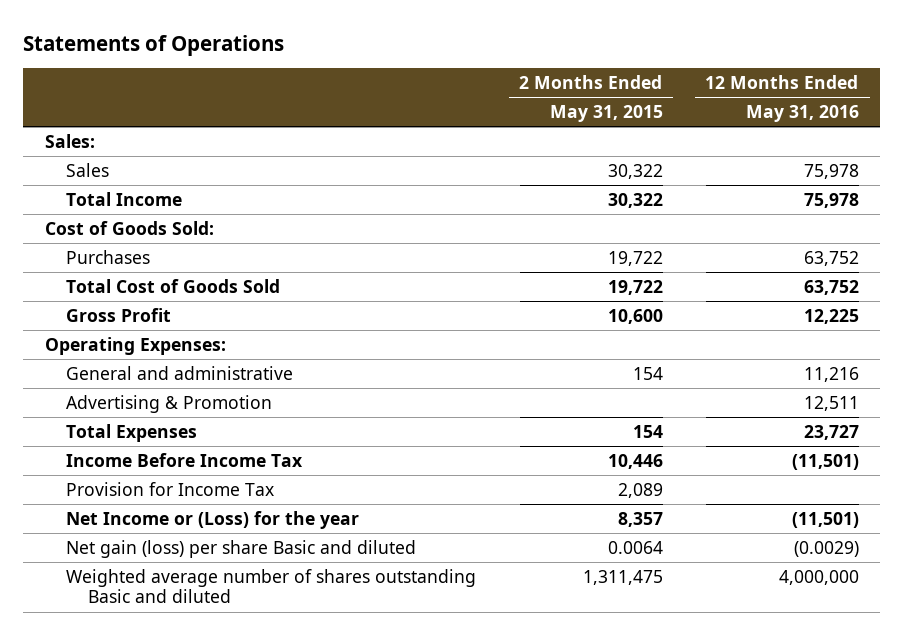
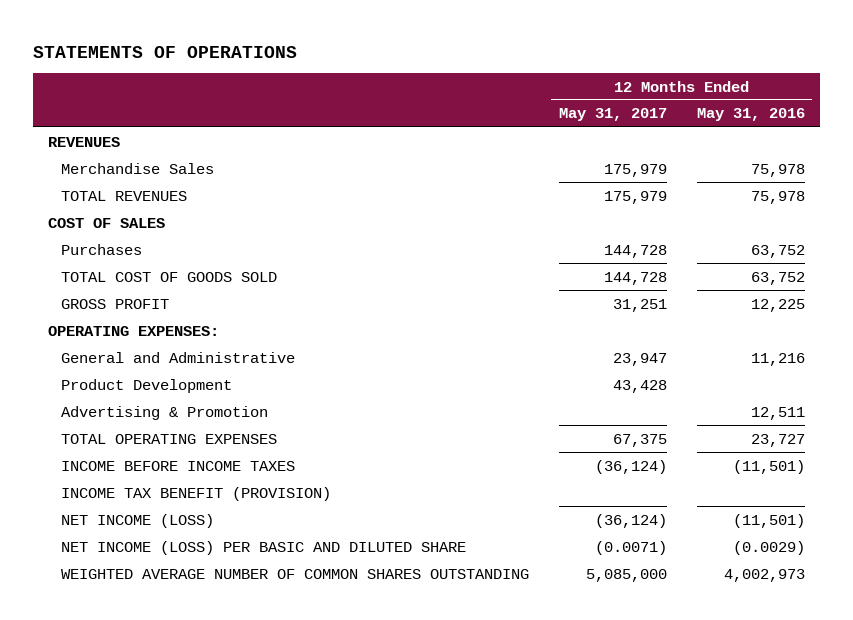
- Statements of Operations
+ STATEMENTS OF OPERATIONS
- | 2 Months Ended May 31, 2015 | 12 Months Ended May 31, 2016
+ | 12 Months Ended May 31, 2017 | 12 Months Ended May 31, 2016
- Sales:
- Sales | 30,322 | 75,978
- Total Income | 30,322 | 75,978
- Cost of Goods Sold:
+ REVENUES
+ Merchandise Sales | 175,979 | 75,978
+ TOTAL REVENUES | 175,979 | 75,978
+ COST OF SALES
- Total Cost of Goods Sold | 19,722 | 63,752
- Gross Profit | 10,600 | 12,225
- Operating Expenses:
- General and administrative | 154 | 11,216
+ TOTAL COST OF GOODS SOLD | 144,728 | 63,752
+ GROSS PROFIT | 31,251 | 12,225
+ OPERATING EXPENSES:
+ General and Administrative | 23,947 | 11,216
+ Product Development | 43,428 |
- Total Expenses | 154 | 23,727
- Income Before Income Tax | 10,446 | (11,501)
- Provision for Income Tax | 2,089 |
- Net Income or (Loss) for the year | 8,357 | (11,501)
- Net gain (loss) per share Basic and diluted | 0.0064 | (0.0029)
- Weighted average number of shares outstanding Basic and diluted | 1,311,475 | 4,000,000
+ TOTAL OPERATING EXPENSES | 67,375 | 23,727
+ INCOME BEFORE INCOME TAXES | (36,124) | (11,501)
+ INCOME TAX BENEFIT (PROVISION)
+ NET INCOME (LOSS) | (36,124) | (11,501)
+ NET INCOME (LOSS) PER BASIC AND DILUTED SHARE | (0.0071) | (0.0029)
+ WEIGHTED AVERAGE NUMBER OF COMMON SHARES OUTSTANDING | 5,085,000 | 4,002,973

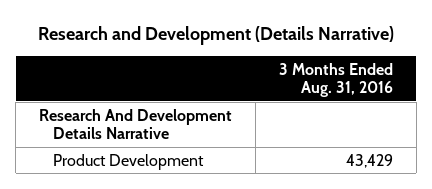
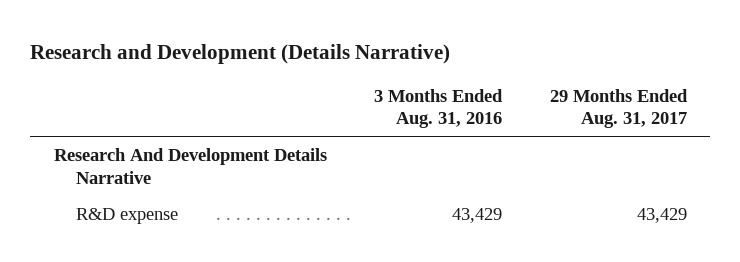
- | 3 Months Ended Aug. 31, 2016
+ | 3 Months Ended Aug. 31, 2016 | 29 Months Ended Aug. 31, 2017
- Product Development | 43,429
+ R&D expense | 43,429 | 43,429

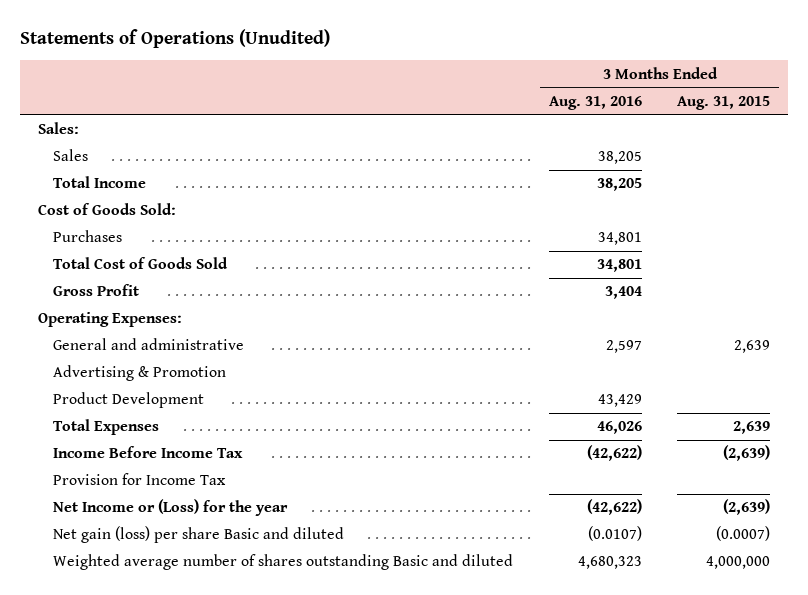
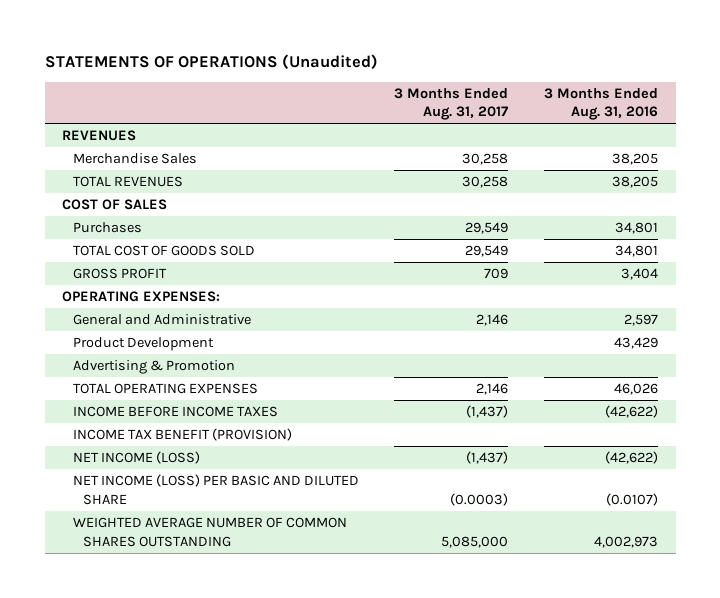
- Statements of Operations (Unudited)
+ STATEMENTS OF OPERATIONS (Unaudited)
- | 3 Months Ended Aug. 31, 2016 | 3 Months Ended Aug. 31, 2015
+ | 3 Months Ended Aug. 31, 2017 | 3 Months Ended Aug. 31, 2016
- Sales:
- Sales | 38,205 |
- Total Income | 38,205 |
- Cost of Goods Sold:
+ REVENUES
+ Merchandise Sales | 30,258 | 38,205
+ TOTAL REVENUES | 30,258 | 38,205
+ COST OF SALES
- Total Cost of Goods Sold | 34,801 |
- Gross Profit | 3,404 |
- Operating Expenses:
- General and administrative | 2,597 | 2,639
+ TOTAL COST OF GOODS SOLD | 29,549 | 34,801
+ GROSS PROFIT | 709 | 3,404
+ OPERATING EXPENSES:
+ General and Administrative | 2,146 | 2,597
- Total Expenses | 46,026 | 2,639
- Income Before Income Tax | (42,622) | (2,639)
- Provision for Income Tax
- Net Income or (Loss) for the year | (42,622) | (2,639)
- Net gain (loss) per share Basic and diluted | (0.0107) | (0.0007)
- Weighted average number of shares outstanding Basic and diluted | 4,680,323 | 4,000,000
moved down: Advertising & Promotion
+ TOTAL OPERATING EXPENSES | 2,146 | 46,026
+ INCOME BEFORE INCOME TAXES | (1,437) | (42,622)
+ INCOME TAX BENEFIT (PROVISION)
+ NET INCOME (LOSS) | (1,437) | (42,622)
+ NET INCOME (LOSS) PER BASIC AND DILUTED SHARE | (0.0003) | (0.0107)
+ WEIGHTED AVERAGE NUMBER OF COMMON SHARES OUTSTANDING | 5,085,000 | 4,002,973

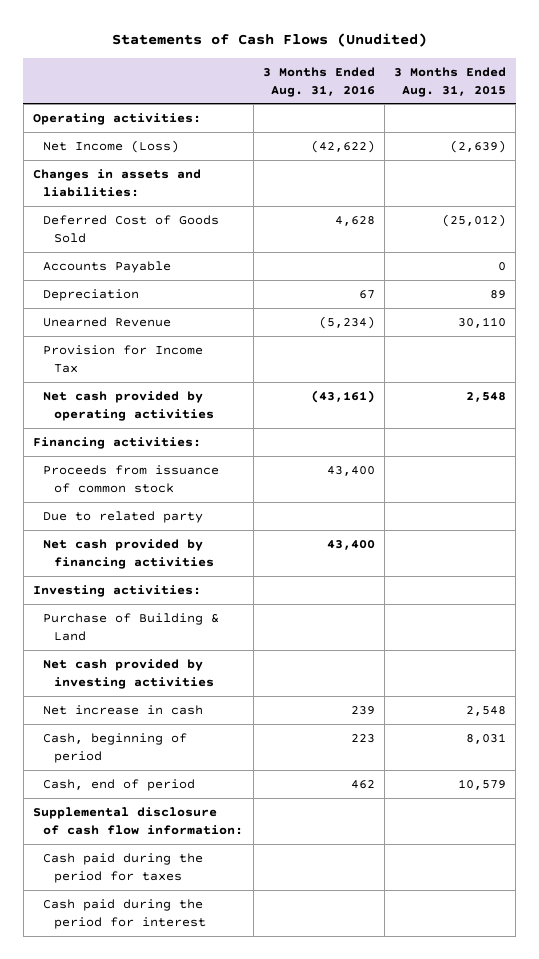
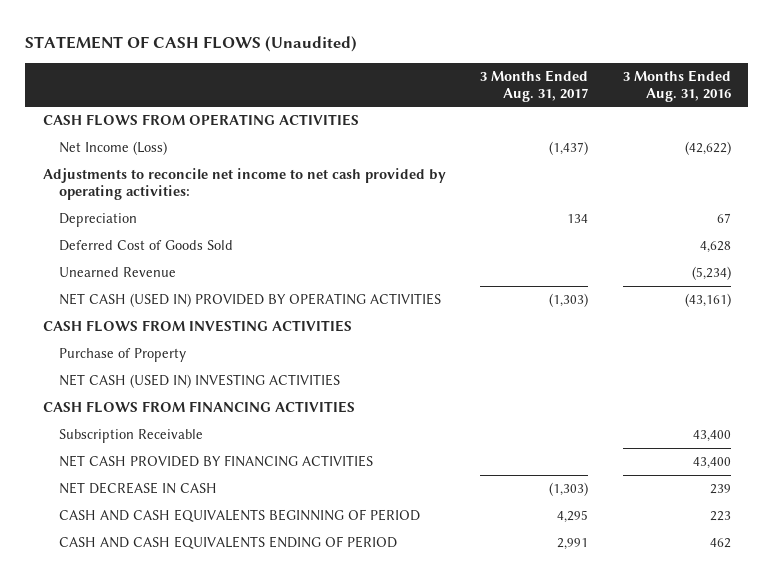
- Statements of Cash Flows (Unudited)
+ STATEMENT OF CASH FLOWS (Unaudited)
- | 3 Months Ended Aug. 31, 2016 | 3 Months Ended Aug. 31, 2015
+ | 3 Months Ended Aug. 31, 2017 | 3 Months Ended Aug. 31, 2016
- Operating activities:
+ CASH FLOWS FROM OPERATING ACTIVITIES
- Changes in assets and liabilities:
- Accounts Payable | | 0
+ Adjustments to reconcile net income to net cash provided by operating activities:
moved down: Deferred Cost of Goods Sold | | 4,628
- Provision for Income Tax
- Net cash provided by operating activities | (43,161) | 2,548
- Financing activities:
- Proceeds from issuance of common stock | 43,400 |
- Due to related party
- Net cash provided by financing activities | 43,400 |
- Investing activities:
- Purchase of Building & Land
- Net cash provided by investing activities
- Net increase in cash | 239 | 2,548
- Cash, beginning of period | 223 | 8,031
- Cash, end of period | 462 | 10,579
- Supplemental disclosure of cash flow information:
- Cash paid during the period for taxes
- Cash paid during the period for interest
+ NET CASH (USED IN) PROVIDED BY OPERATING ACTIVITIES | (1,303) | (43,161)
+ CASH FLOWS FROM INVESTING ACTIVITIES
+ Purchase of Property
+ NET CASH (USED IN) INVESTING ACTIVITIES
+ CASH FLOWS FROM FINANCING ACTIVITIES
+ Subscription Receivable | | 43,400
+ NET CASH PROVIDED BY FINANCING ACTIVITIES | | 43,400
+ NET DECREASE IN CASH | (1,303) | 239
+ CASH AND CASH EQUIVALENTS BEGINNING OF PERIOD | 4,295 | 223
+ CASH AND CASH EQUIVALENTS ENDING OF PERIOD | 2,991 | 462

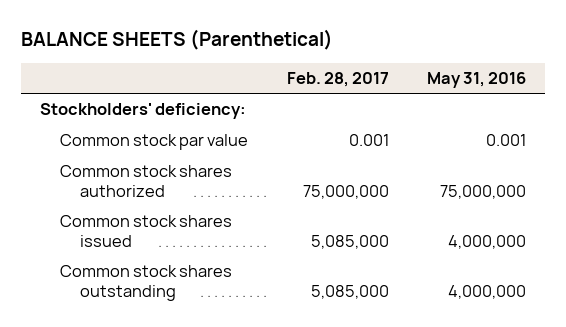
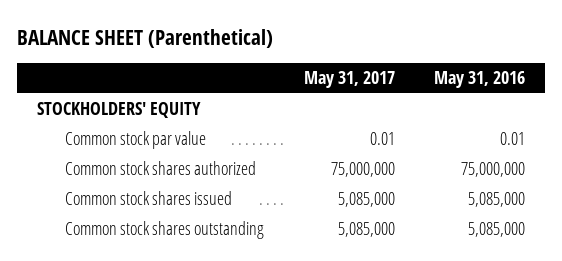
- BALANCE SHEETS (Parenthetical)
+ BALANCE SHEET (Parenthetical)
- | Feb. 28, 2017 | May 31, 2016
+ | May 31, 2017 | May 31, 2016
- Stockholders' deficiency:
- Common stock par value | 0.001 | 0.001
+ STOCKHOLDERS' EQUITY
+ Common stock par value | 0.01 | 0.01
- Common stock shares issued | 5,085,000 | 4,000,000
- Common stock shares outstanding | 5,085,000 | 4,000,000
+ Common stock shares issued | 5,085,000 | 5,085,000
+ Common stock shares outstanding | 5,085,000 | 5,085,000

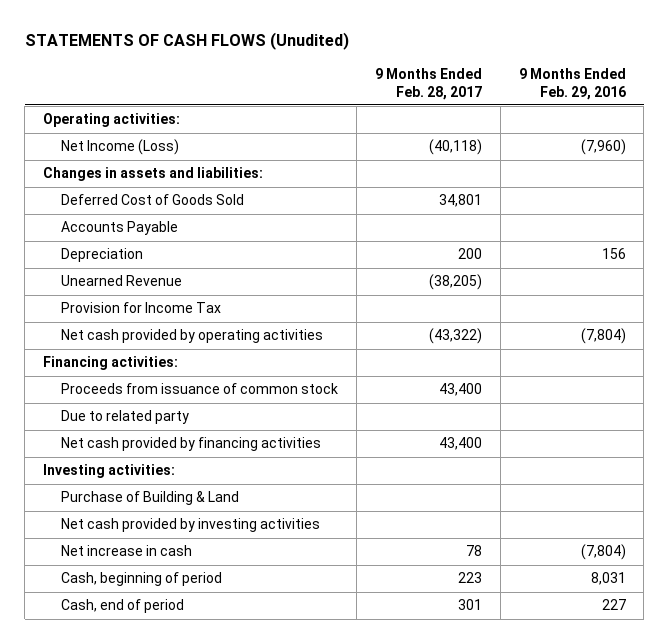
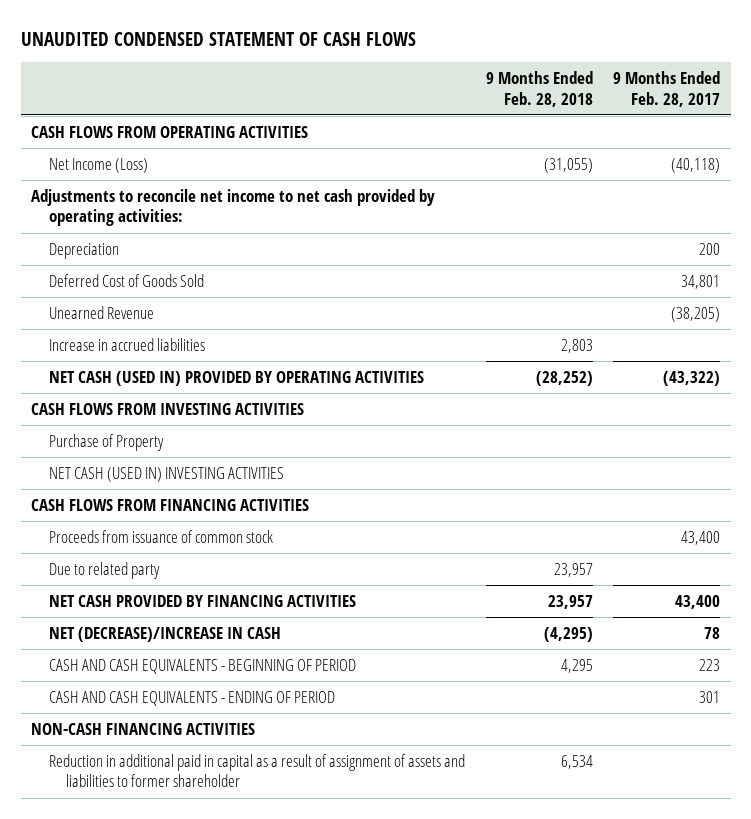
- STATEMENTS OF CASH FLOWS (Unudited)
+ UNAUDITED CONDENSED STATEMENT OF CASH FLOWS
- | 9 Months Ended Feb. 28, 2017 | 9 Months Ended Feb. 29, 2016
+ | 9 Months Ended Feb. 28, 2018 | 9 Months Ended Feb. 28, 2017
- Operating activities:
+ CASH FLOWS FROM OPERATING ACTIVITIES
- Changes in assets and liabilities:
- Accounts Payable
+ Adjustments to reconcile net income to net cash provided by operating activities:
moved down: Deferred Cost of Goods Sold | | 34,801
- Provision for Income Tax
- Net cash provided by operating activities | (43,322) | (7,804)
- Financing activities:
+ Increase in accrued liabilities | 2,803 |
+ NET CASH (USED IN) PROVIDED BY OPERATING ACTIVITIES | (28,252) | (43,322)
+ CASH FLOWS FROM INVESTING ACTIVITIES
+ Purchase of Property
+ NET CASH (USED IN) INVESTING ACTIVITIES
+ CASH FLOWS FROM FINANCING ACTIVITIES
- Net cash provided by financing activities | 43,400 |
- Investing activities:
- Purchase of Building & Land
- Net cash provided by investing activities
- Net increase in cash | 78 | (7,804)
- Cash, beginning of period | 223 | 8,031
- Cash, end of period | 301 | 227
+ NET CASH PROVIDED BY FINANCING ACTIVITIES | 23,957 | 43,400
+ NET (DECREASE)/INCREASE IN CASH | (4,295) | 78
+ CASH AND CASH EQUIVALENTS - BEGINNING OF PERIOD | 4,295 | 223
+ CASH AND CASH EQUIVALENTS - ENDING OF PERIOD | | 301
+ NON-CASH FINANCING ACTIVITIES
+ Reduction in additional paid in capital as a result of assignment of assets and liabilities to former shareholder | 6,534 |

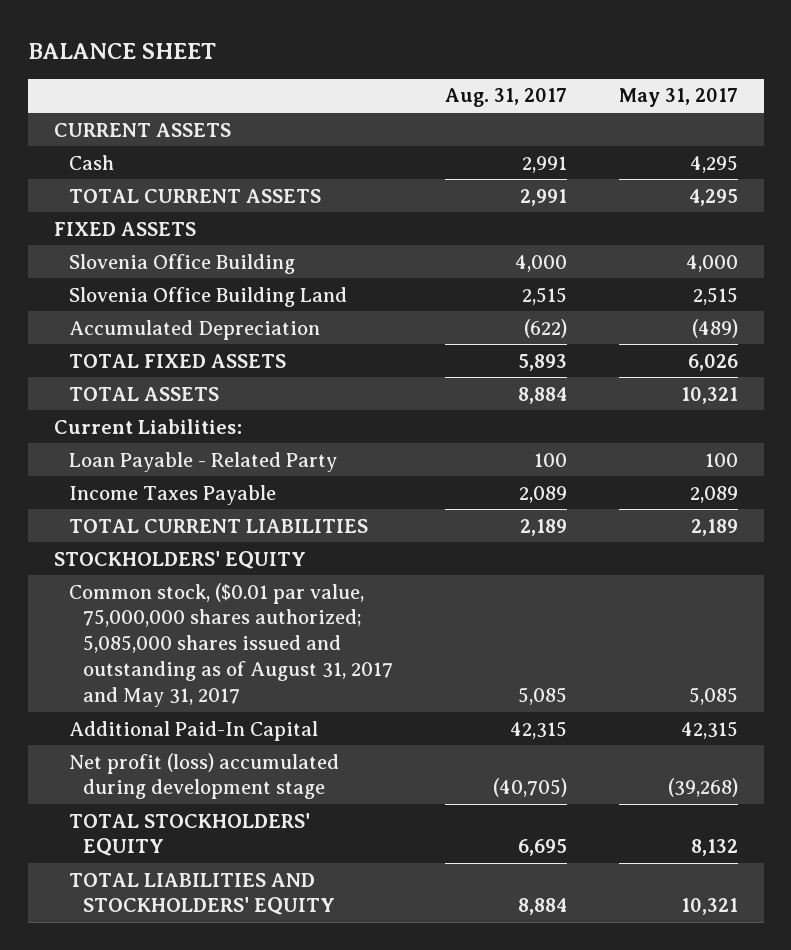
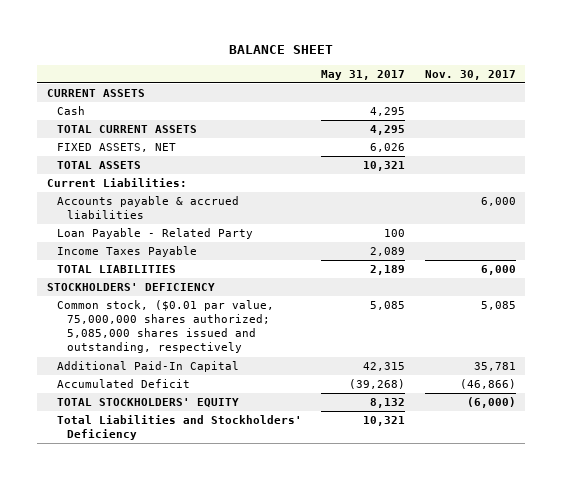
- | Aug. 31, 2017 | May 31, 2017
+ | May 31, 2017 | Nov. 30, 2017
- FIXED ASSETS
- Slovenia Office Building | 4,000 | 4,000
- Slovenia Office Building Land | 2,515 | 2,515
- Accumulated Depreciation | (622) | (489)
- TOTAL FIXED ASSETS | 5,893 | 6,026
+ FIXED ASSETS, NET | 6,026 |
+ Accounts payable & accrued liabilities | | 6,000
- TOTAL CURRENT LIABILITIES | 2,189 | 2,189
- STOCKHOLDERS' EQUITY
- Common stock, ($0.01 par value, 75,000,000 shares authorized; 5,085,000 shares issued and outstanding as of August 31, 2017 and May 31, 2017 | 5,085 | 5,085
+ TOTAL LIABILITIES | 2,189 | 6,000
+ STOCKHOLDERS' DEFICIENCY
+ Common stock, ($0.01 par value, 75,000,000 shares authorized; 5,085,000 shares issued and outstanding, respectively | 5,085 | 5,085
- Net profit (loss) accumulated during development stage | (40,705) | (39,268)
+ Accumulated Deficit | (39,268) | (46,866)
- TOTAL LIABILITIES AND STOCKHOLDERS' EQUITY | 8,884 | 10,321
+ Total Liabilities and Stockholders' Deficiency | 10,321 |

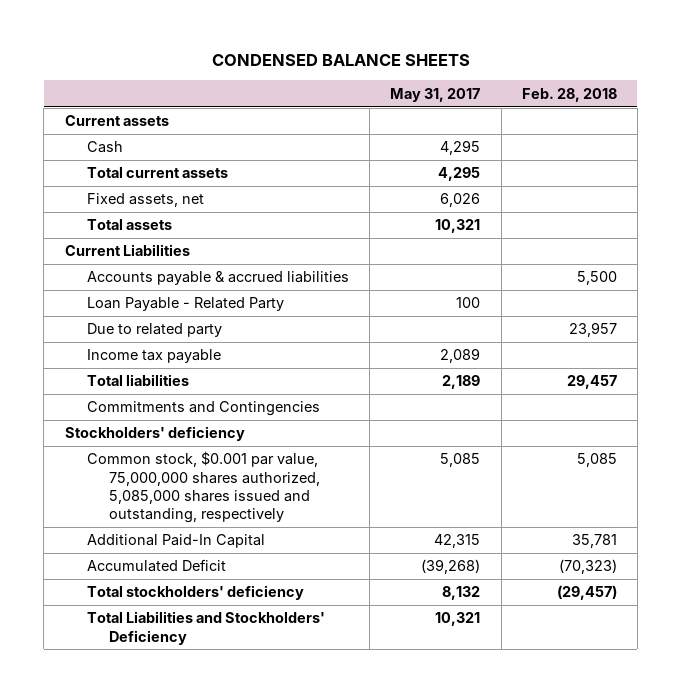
- BALANCE SHEET
+ CONDENSED BALANCE SHEETS
- | May 31, 2017 | Nov. 30, 2017
+ | May 31, 2017 | Feb. 28, 2018
- CURRENT ASSETS
+ Current assets
- TOTAL CURRENT ASSETS | 4,295 |
- FIXED ASSETS, NET | 6,026 |
- TOTAL ASSETS | 10,321 |
- Current Liabilities:
+ Total current assets | 4,295 |
+ Fixed assets, net | 6,026 |
+ Total assets | 10,321 |
+ Current Liabilities
- Income Taxes Payable | 2,089 |
- TOTAL LIABILITIES | 2,189 | 6,000
- STOCKHOLDERS' DEFICIENCY
- Common stock, ($0.01 par value, 75,000,000 shares authorized; 5,085,000 shares issued and outstanding, respectively | 5,085 | 5,085
+ Due to related party | | 23,957
+ Income tax payable | 2,089 |
+ Total liabilities | 2,189 | 29,457
+ Commitments and Contingencies
+ Stockholders' deficiency
+ Common stock, $0.001 par value, 75,000,000 shares authorized, 5,085,000 shares issued and outstanding, respectively | 5,085 | 5,085
- TOTAL STOCKHOLDERS' EQUITY | 8,132 | (6,000)
+ Total stockholders' deficiency | 8,132 | (29,457)

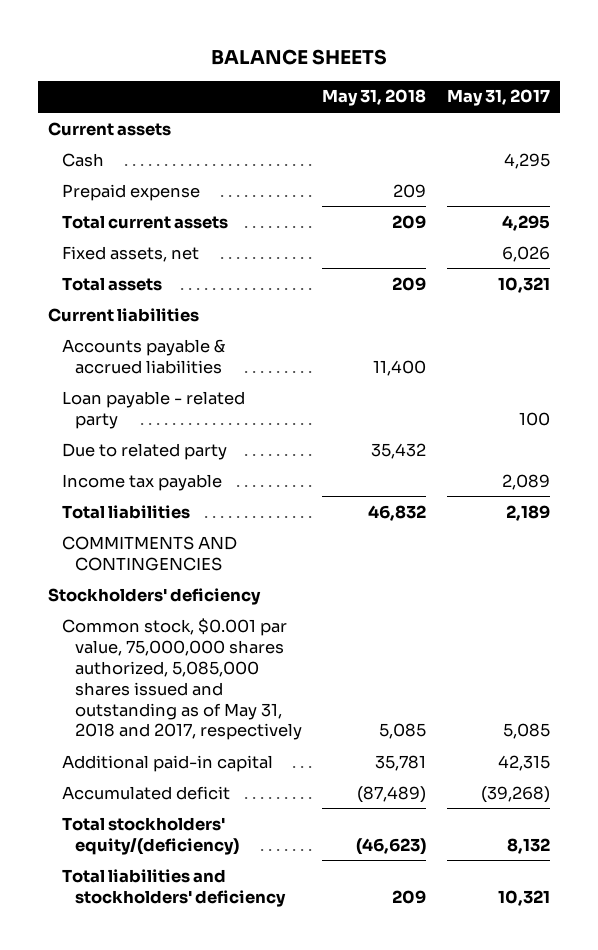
- CONDENSED BALANCE SHEETS
+ BALANCE SHEETS
- | May 31, 2017 | Feb. 28, 2018
+ | May 31, 2018 | May 31, 2017
+ Prepaid expense | 209 |
- Current Liabilities
+ Current liabilities
- Loan Payable - Related Party | 100 |
+ Loan payable - related party | | 100
- Commitments and Contingencies
+ COMMITMENTS AND CONTINGENCIES
- Common stock, $0.001 par value, 75,000,000 shares authorized, 5,085,000 shares issued and outstanding, respectively | 5,085 | 5,085
- Additional Paid-In Capital | 42,315 | 35,781
- Accumulated Deficit | (39,268) | (70,323)
- Total stockholders' deficiency | 8,132 | (29,457)
- Total Liabilities and Stockholders' Deficiency | 10,321 |
+ Common stock, $0.001 par value, 75,000,000 shares authorized, 5,085,000 shares issued and outstanding as of May 31, 2018 and 2017, respectively | 5,085 | 5,085
+ Additional paid-in capital | 35,781 | 42,315
+ Accumulated deficit | (87,489) | (39,268)
+ Total stockholders' equity/(deficiency) | (46,623) | 8,132
+ Total liabilities and stockholders' deficiency | 209 | 10,321

